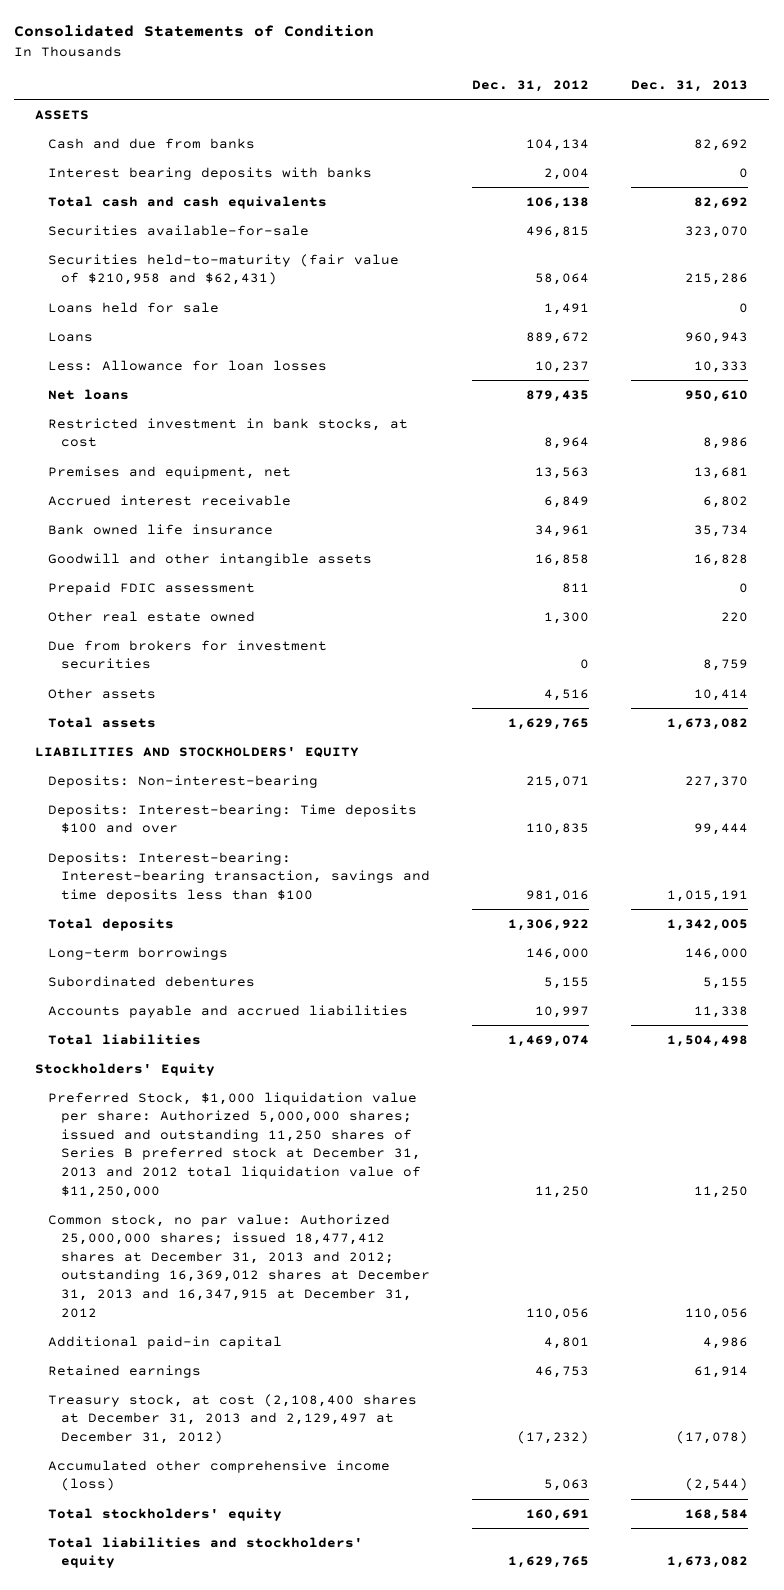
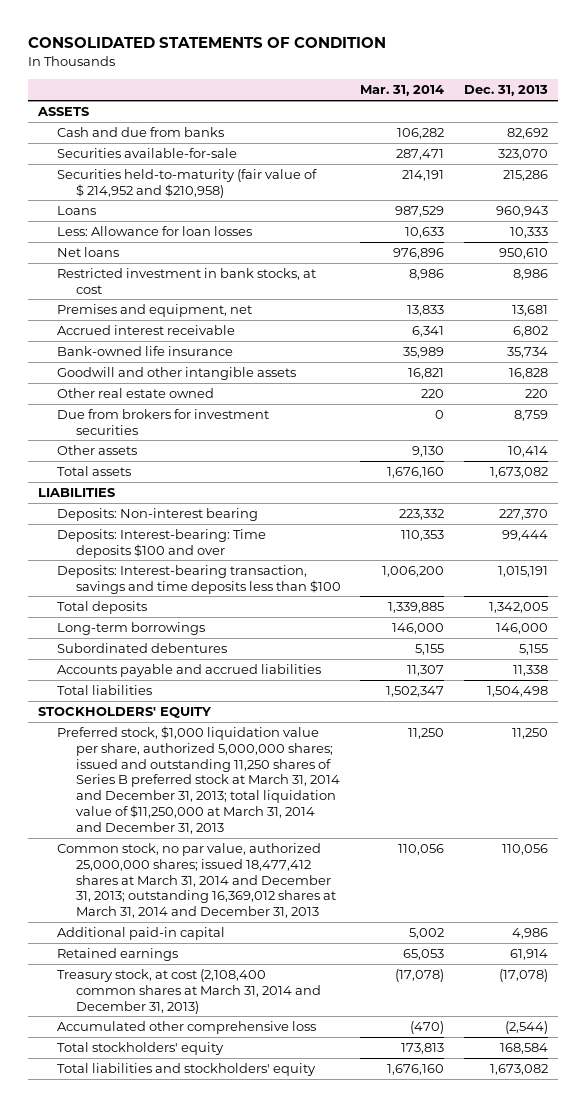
- Consolidated Statements of Condition
+ CONSOLIDATED STATEMENTS OF CONDITION
- | Dec. 31, 2012 | Dec. 31, 2013
+ | Mar. 31, 2014 | Dec. 31, 2013
- Interest bearing deposits with banks | 2,004 | 0
- Total cash and cash equivalents | 106,138 | 82,692
- Securities held-to-maturity (fair value of $210,958 and $62,431) | 58,064 | 215,286
- Loans held for sale | 1,491 | 0
+ Securities held-to-maturity (fair value of $ 214,952 and $210,958) | 214,191 | 215,286
- Bank owned life insurance | 34,961 | 35,734
+ Bank-owned life insurance | 35,989 | 35,734
- Prepaid FDIC assessment | 811 | 0
- LIABILITIES AND STOCKHOLDERS' EQUITY
- Deposits: Non-interest-bearing | 215,071 | 227,370
+ LIABILITIES
+ Deposits: Non-interest bearing | 223,332 | 227,370
- Deposits: Interest-bearing: Interest-bearing transaction, savings and time deposits less than $100 | 981,016 | 1,015,191
+ Deposits: Interest-bearing transaction, savings and time deposits less than $100 | 1,006,200 | 1,015,191
- Stockholders' Equity
- Preferred Stock, $1,000 liquidation value per share: Authorized 5,000,000 shares; issued and outstanding 11,250 shares of Series B preferred stock at December 31, 2013 and 2012 total liquidation value of $11,250,000 | 11,250 | 11,250
- Common stock, no par value: Authorized 25,000,000 shares; issued 18,477,412 shares at December 31, 2013 and 2012; outstanding 16,369,012 shares at December 31, 2013 and 16,347,915 at December 31, 2012 | 110,056 | 110,056
+ STOCKHOLDERS' EQUITY
+ Preferred stock, $1,000 liquidation value per share, authorized 5,000,000 shares; issued and outstanding 11,250 shares of Series B preferred stock at March 31, 2014 and December 31, 2013; total liquidation value of $11,250,000 at March 31, 2014 and December 31, 2013 | 11,250 | 11,250
+ Common stock, no par value, authorized 25,000,000 shares; issued 18,477,412 shares at March 31, 2014 and December 31, 2013; outstanding 16,369,012 shares at March 31, 2014 and December 31, 2013 | 110,056 | 110,056
- Treasury stock, at cost (2,108,400 shares at December 31, 2013 and 2,129,497 at December 31, 2012) | (17,232) | (17,078)
- Accumulated other comprehensive income (loss) | 5,063 | (2,544)
+ Treasury stock, at cost (2,108,400 common shares at March 31, 2014 and December 31, 2013) | (17,078) | (17,078)
+ Accumulated other comprehensive loss | (470) | (2,544)

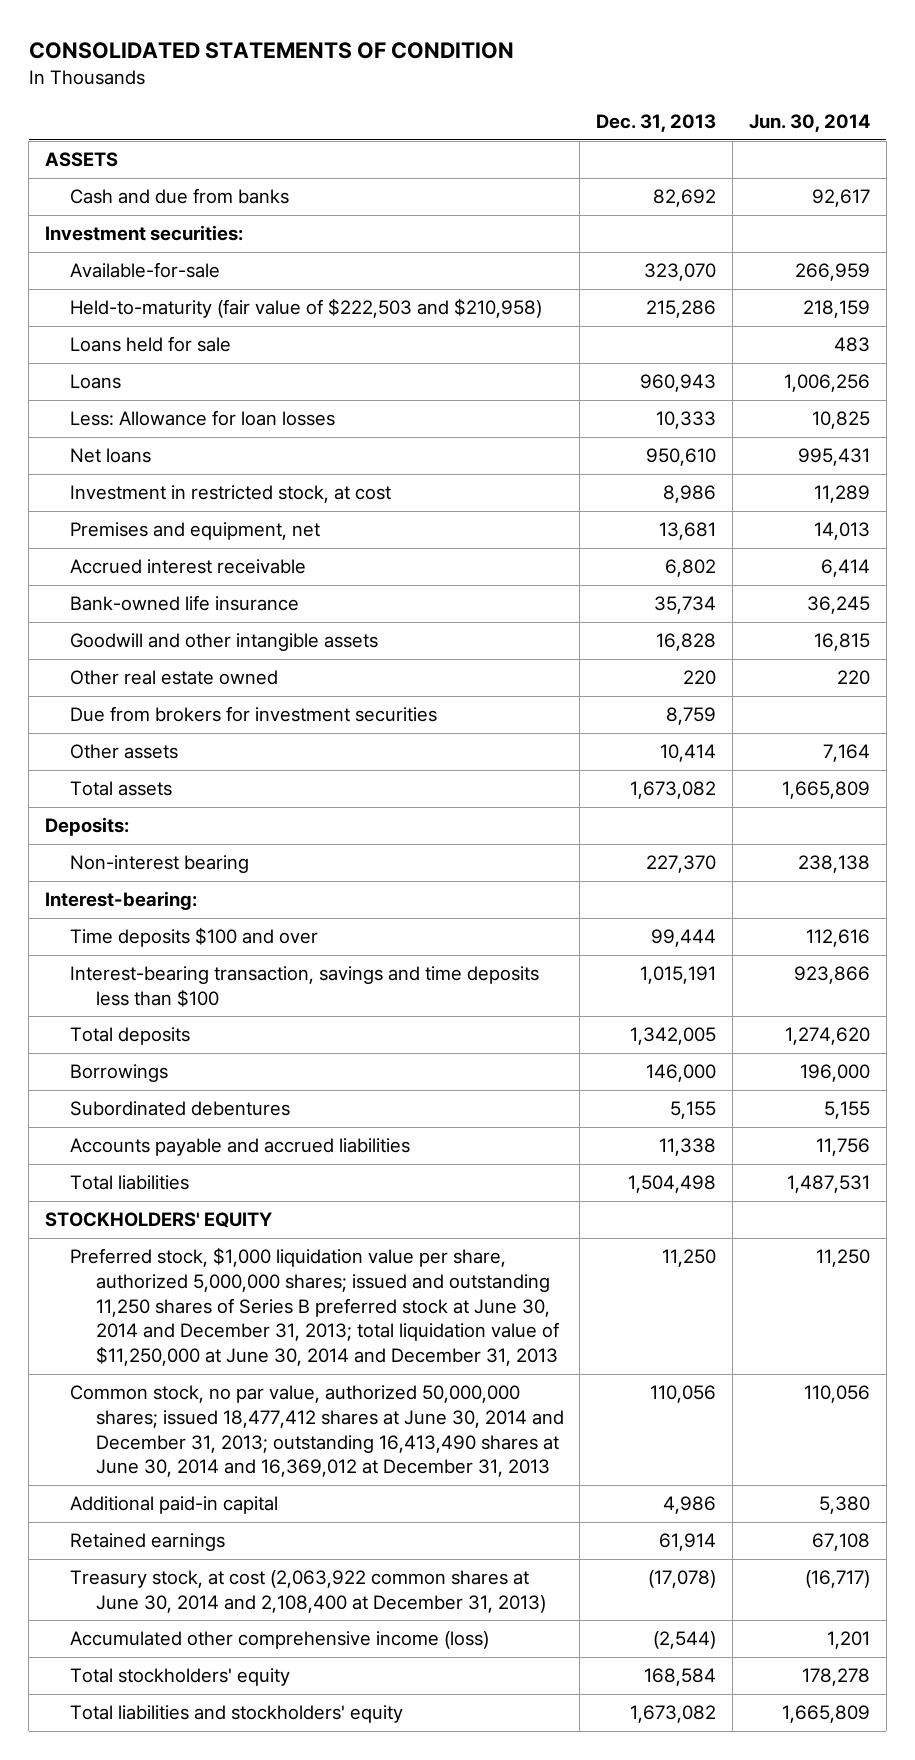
- | Mar. 31, 2014 | Dec. 31, 2013
+ | Dec. 31, 2013 | Jun. 30, 2014
- Securities available-for-sale | 287,471 | 323,070
- Securities held-to-maturity (fair value of $ 214,952 and $210,958) | 214,191 | 215,286
+ Investment securities:
+ Available-for-sale | 323,070 | 266,959
+ Held-to-maturity (fair value of $222,503 and $210,958) | 215,286 | 218,159
+ Loans held for sale | | 483
- Restricted investment in bank stocks, at cost | 8,986 | 8,986
+ Investment in restricted stock, at cost | 8,986 | 11,289
- LIABILITIES
- Deposits: Non-interest bearing | 223,332 | 227,370
- Deposits: Interest-bearing: Time deposits $100 and over | 110,353 | 99,444
- Deposits: Interest-bearing transaction, savings and time deposits less than $100 | 1,006,200 | 1,015,191
+ Deposits:
+ Non-interest bearing | 227,370 | 238,138
+ Interest-bearing:
+ Time deposits $100 and over | 99,444 | 112,616
+ Interest-bearing transaction, savings and time deposits less than $100 | 1,015,191 | 923,866
- Long-term borrowings | 146,000 | 146,000
+ Borrowings | 146,000 | 196,000
- Preferred stock, $1,000 liquidation value per share, authorized 5,000,000 shares; issued and outstanding 11,250 shares of Series B preferred stock at March 31, 2014 and December 31, 2013; total liquidation value of $11,250,000 at March 31, 2014 and December 31, 2013 | 11,250 | 11,250
- Common stock, no par value, authorized 25,000,000 shares; issued 18,477,412 shares at March 31, 2014 and December 31, 2013; outstanding 16,369,012 shares at March 31, 2014 and December 31, 2013 | 110,056 | 110,056
+ Preferred stock, $1,000 liquidation value per share, authorized 5,000,000 shares; issued and outstanding 11,250 shares of Series B preferred stock at June 30, 2014 and December 31, 2013; total liquidation value of $11,250,000 at June 30, 2014 and December 31, 2013 | 11,250 | 11,250
+ Common stock, no par value, authorized 50,000,000 shares; issued 18,477,412 shares at June 30, 2014 and December 31, 2013; outstanding 16,413,490 shares at June 30, 2014 and 16,369,012 at December 31, 2013 | 110,056 | 110,056
- Treasury stock, at cost (2,108,400 common shares at March 31, 2014 and December 31, 2013) | (17,078) | (17,078)
- Accumulated other comprehensive loss | (470) | (2,544)
+ Treasury stock, at cost (2,063,922 common shares at June 30, 2014 and 2,108,400 at December 31, 2013) | (17,078) | (16,717)
+ Accumulated other comprehensive income (loss) | (2,544) | 1,201

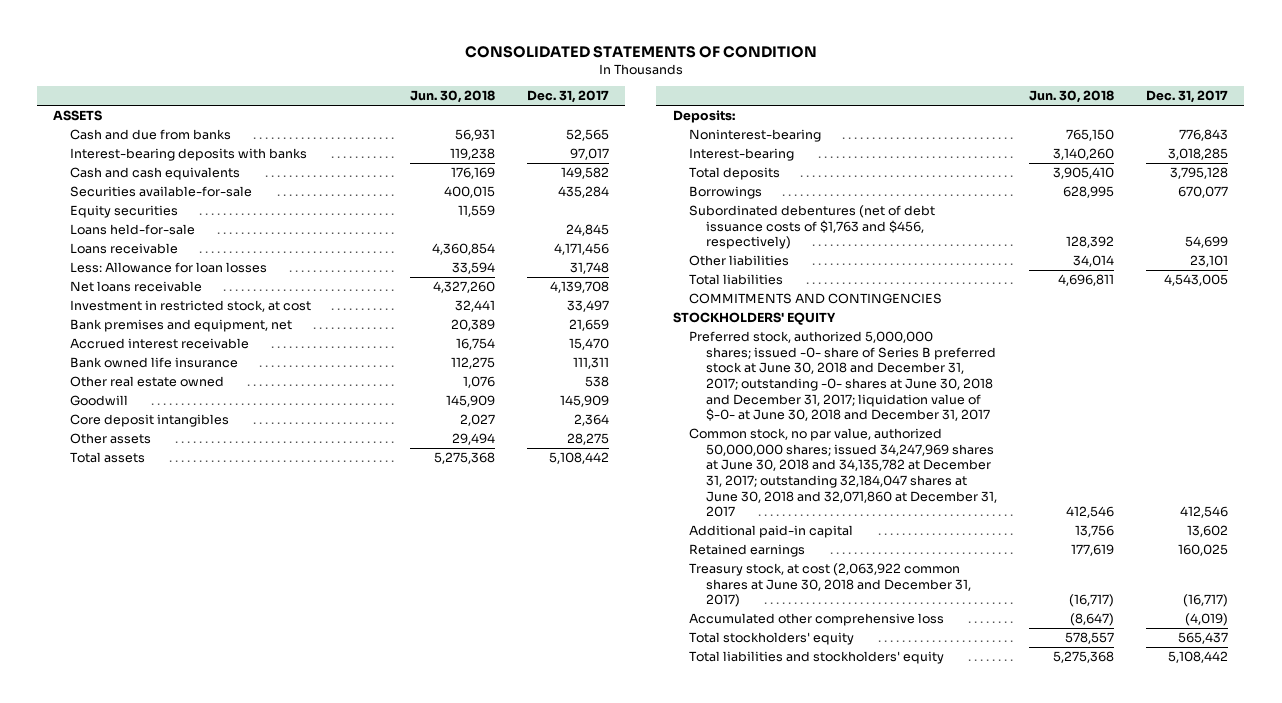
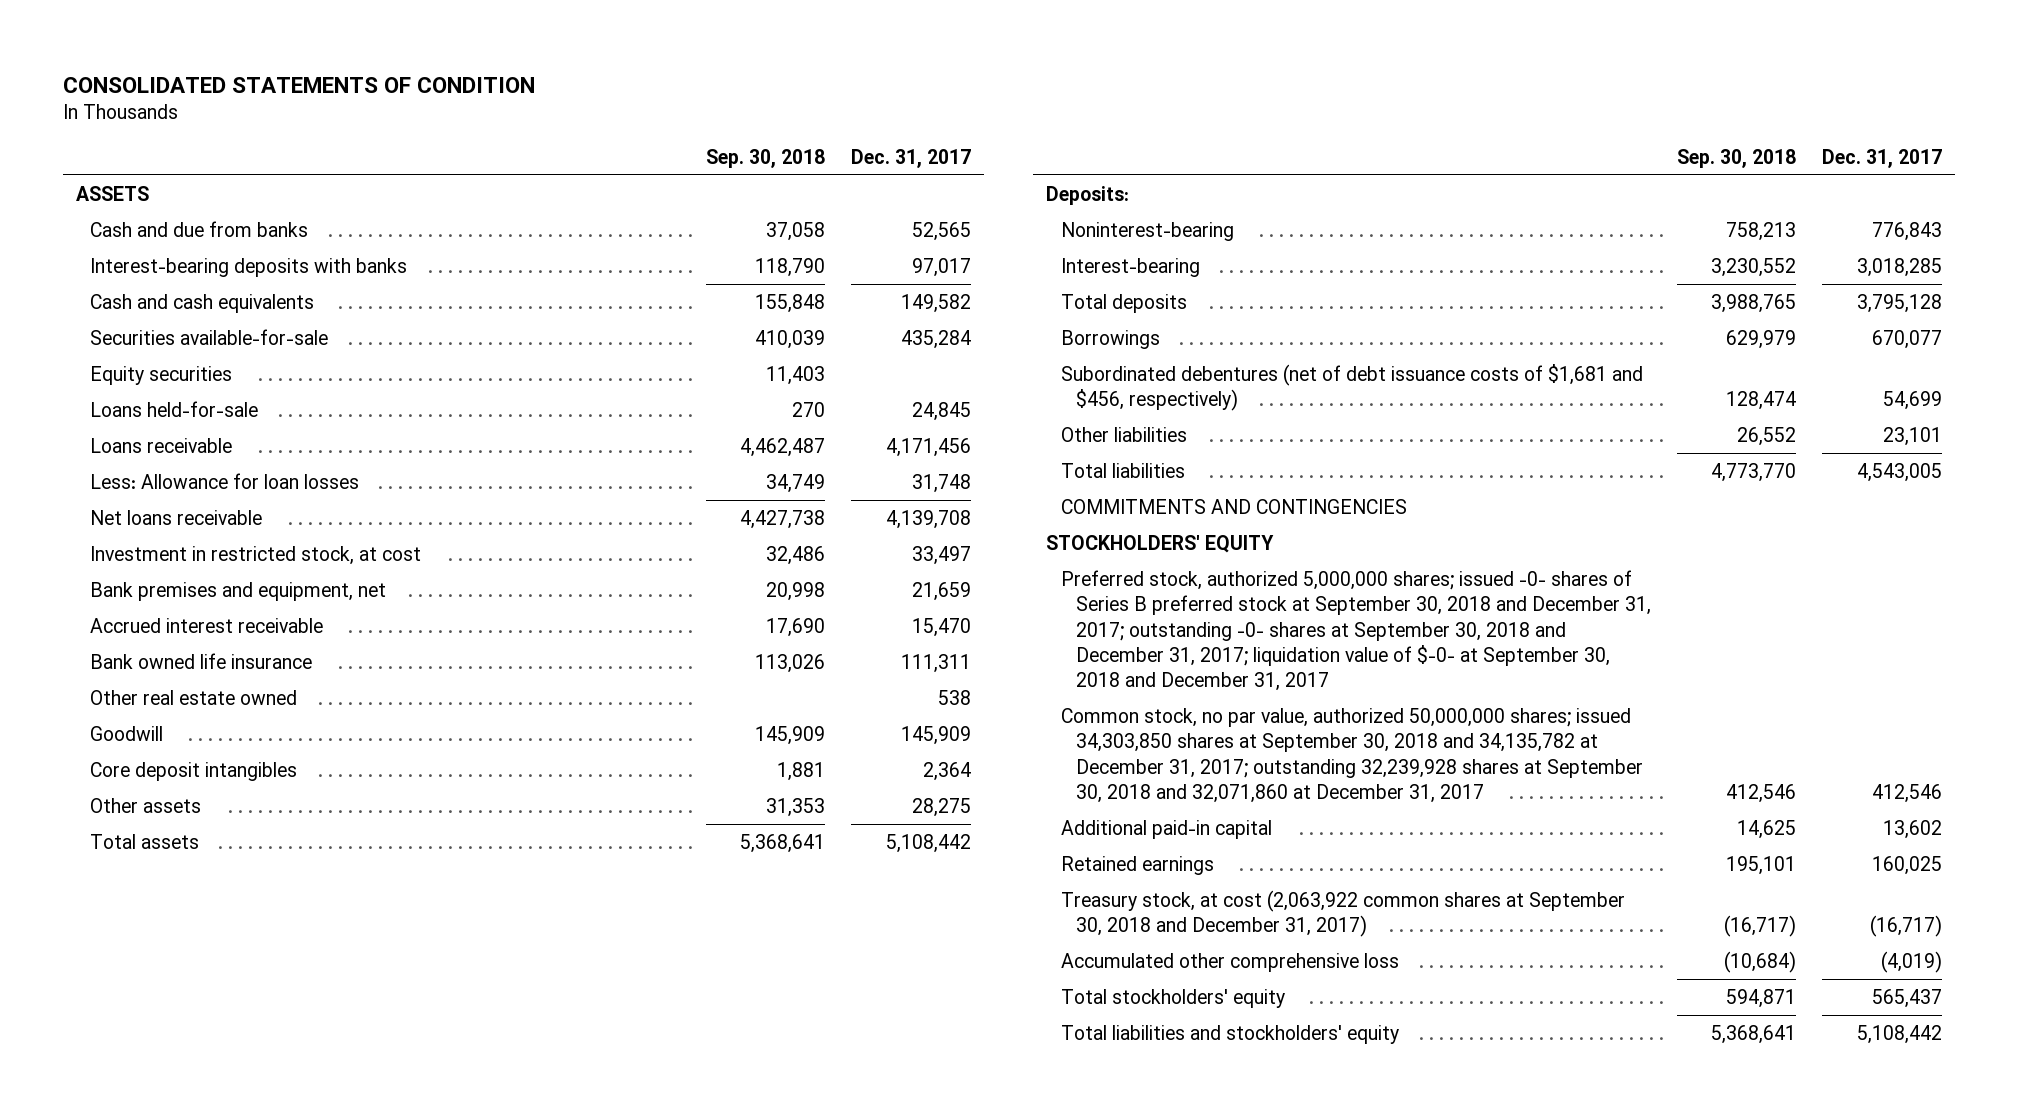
- | Jun. 30, 2018 | Dec. 31, 2017
+ | Sep. 30, 2018 | Dec. 31, 2017
- Subordinated debentures (net of debt issuance costs of $1,763 and $456, respectively) | 128,392 | 54,699
+ Subordinated debentures (net of debt issuance costs of $1,681 and $456, respectively) | 128,474 | 54,699
- Preferred stock, authorized 5,000,000 shares; issued -0- share of Series B preferred stock at June 30, 2018 and December 31, 2017; outstanding -0- shares at June 30, 2018 and December 31, 2017; liquidation value of $-0- at June 30, 2018 and December 31, 2017
- Common stock, no par value, authorized 50,000,000 shares; issued 34,247,969 shares at June 30, 2018 and 34,135,782 at December 31, 2017; outstanding 32,184,047 shares at June 30, 2018 and 32,071,860 at December 31, 2017 | 412,546 | 412,546
+ Preferred stock, authorized 5,000,000 shares; issued -0- shares of Series B preferred stock at September 30, 2018 and December 31, 2017; outstanding -0- shares at September 30, 2018 and December 31, 2017; liquidation value of $-0- at September 30, 2018 and December 31, 2017
+ Common stock, no par value, authorized 50,000,000 shares; issued 34,303,850 shares at September 30, 2018 and 34,135,782 at December 31, 2017; outstanding 32,239,928 shares at September 30, 2018 and 32,071,860 at December 31, 2017 | 412,546 | 412,546
- Treasury stock, at cost (2,063,922 common shares at June 30, 2018 and December 31, 2017) | (16,717) | (16,717)
+ Treasury stock, at cost (2,063,922 common shares at September 30, 2018 and December 31, 2017) | (16,717) | (16,717)

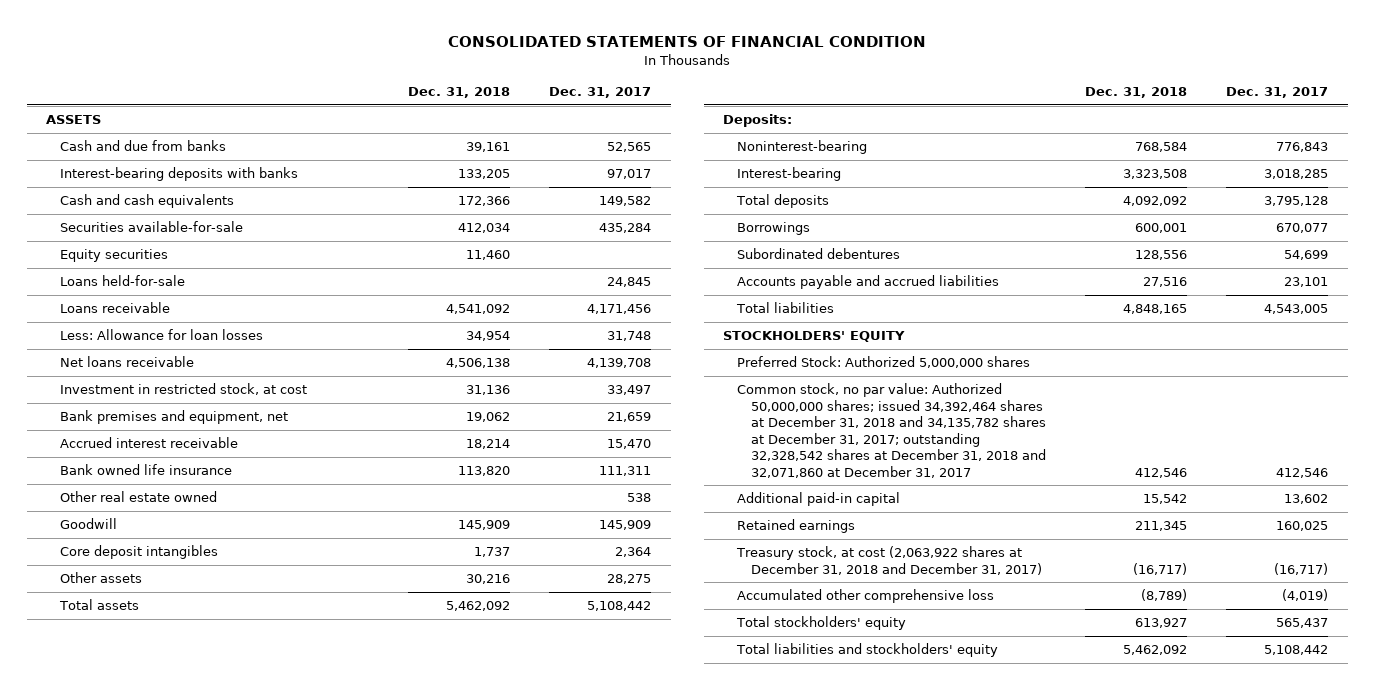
- CONSOLIDATED STATEMENTS OF CONDITION
+ CONSOLIDATED STATEMENTS OF FINANCIAL CONDITION
- | Sep. 30, 2018 | Dec. 31, 2017
+ | Dec. 31, 2018 | Dec. 31, 2017
- Subordinated debentures (net of debt issuance costs of $1,681 and $456, respectively) | 128,474 | 54,699
- Other liabilities | 26,552 | 23,101
+ Subordinated debentures | 128,556 | 54,699
+ Accounts payable and accrued liabilities | 27,516 | 23,101
- COMMITMENTS AND CONTINGENCIES
- Preferred stock, authorized 5,000,000 shares; issued -0- shares of Series B preferred stock at September 30, 2018 and December 31, 2017; outstanding -0- shares at September 30, 2018 and December 31, 2017; liquidation value of $-0- at September 30, 2018 and December 31, 2017
- Common stock, no par value, authorized 50,000,000 shares; issued 34,303,850 shares at September 30, 2018 and 34,135,782 at December 31, 2017; outstanding 32,239,928 shares at September 30, 2018 and 32,071,860 at December 31, 2017 | 412,546 | 412,546
+ Preferred Stock: Authorized 5,000,000 shares
+ Common stock, no par value: Authorized 50,000,000 shares; issued 34,392,464 shares at December 31, 2018 and 34,135,782 shares at December 31, 2017; outstanding 32,328,542 shares at December 31, 2018 and 32,071,860 at December 31, 2017 | 412,546 | 412,546
- Treasury stock, at cost (2,063,922 common shares at September 30, 2018 and December 31, 2017) | (16,717) | (16,717)
+ Treasury stock, at cost (2,063,922 shares at December 31, 2018 and December 31, 2017) | (16,717) | (16,717)

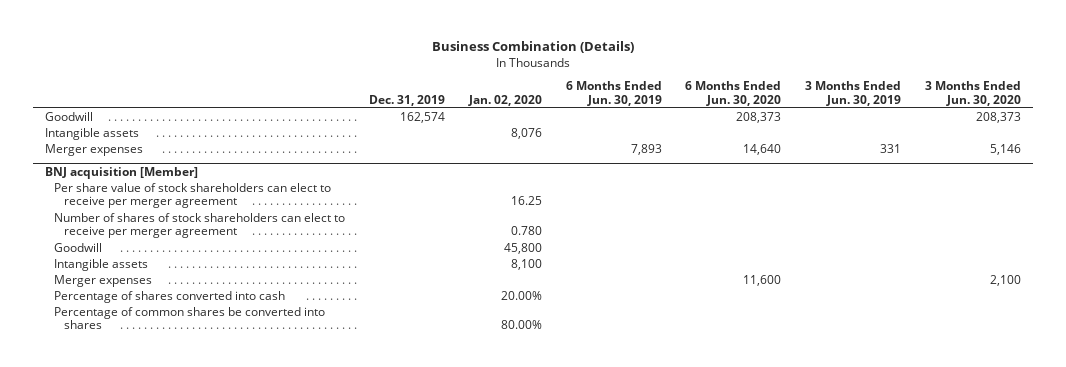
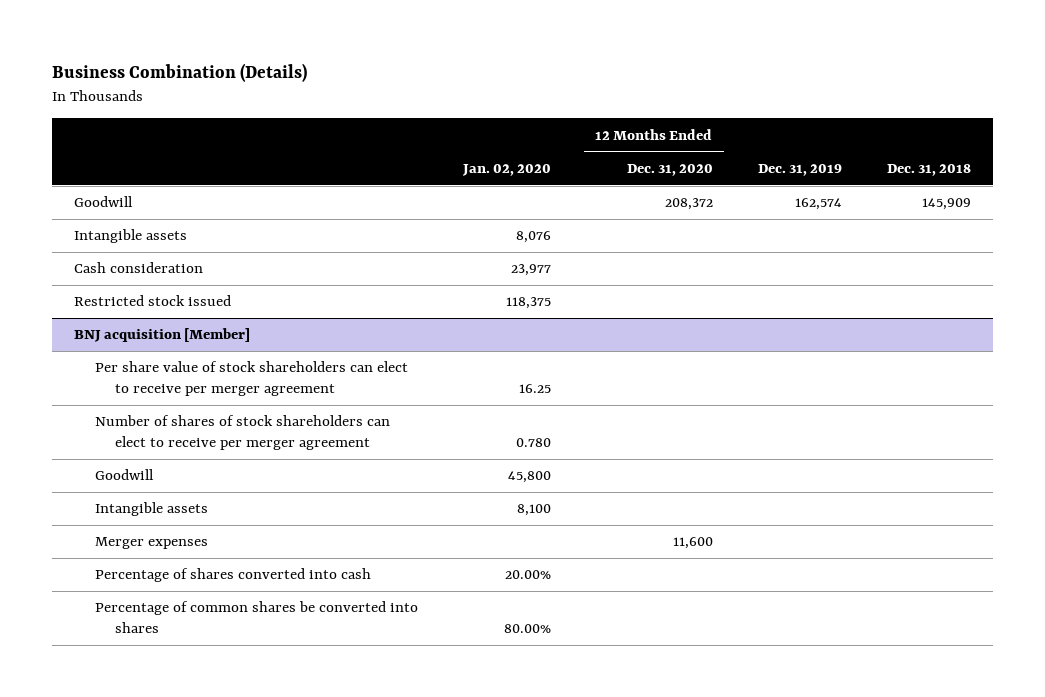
- | Dec. 31, 2019 | Jan. 02, 2020 | 6 Months Ended Jun. 30, 2019 | 6 Months Ended Jun. 30, 2020 | 3 Months Ended Jun. 30, 2019 | 3 Months Ended Jun. 30, 2020
+ | Jan. 02, 2020 | 12 Months Ended Dec. 31, 2020 | Dec. 31, 2019 | Dec. 31, 2018
- Merger expenses | | | 7,893 | 14,640 | 331 | 5,146
+ Cash consideration | 23,977 | | |
+ Restricted stock issued | 118,375 | | |

